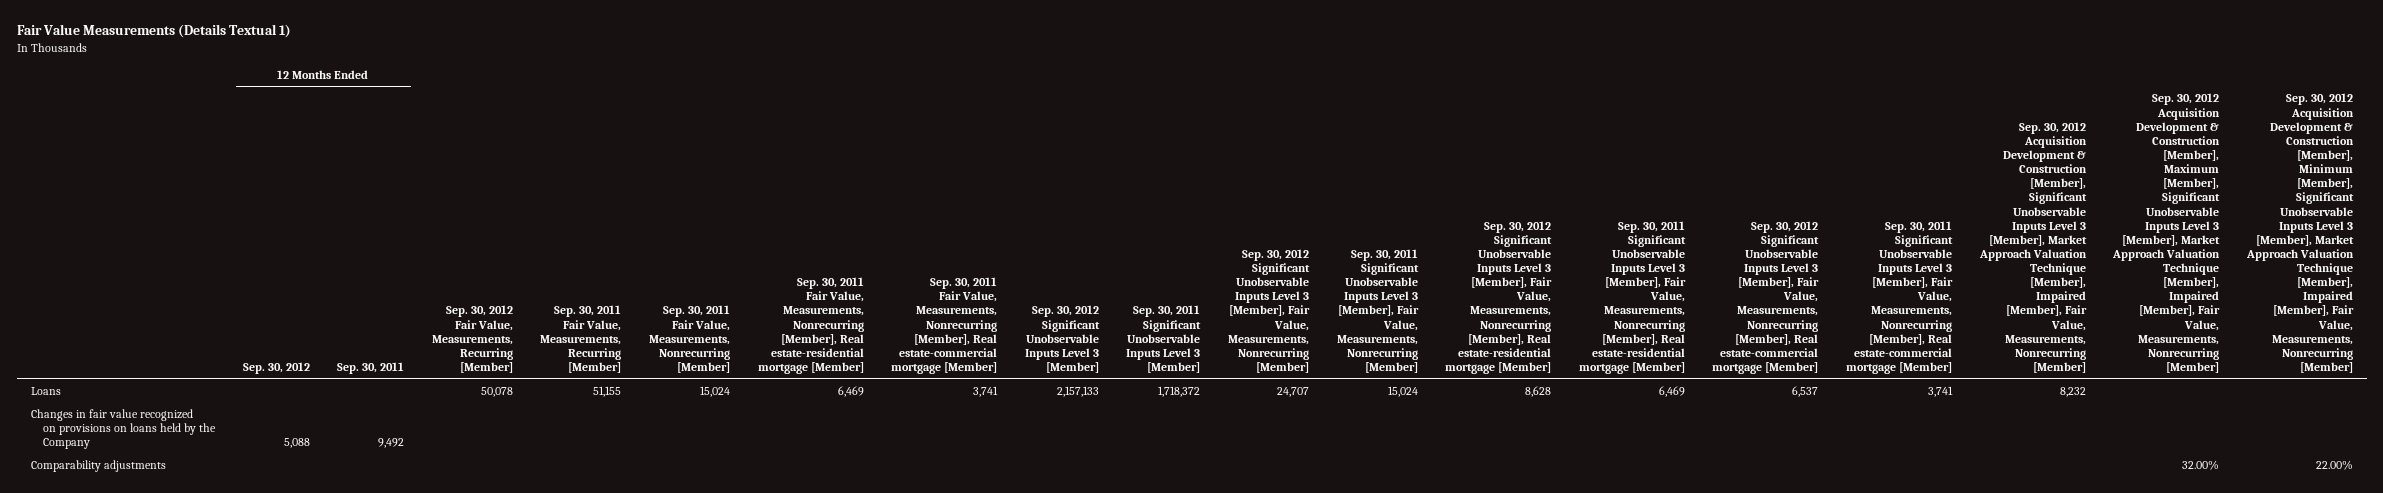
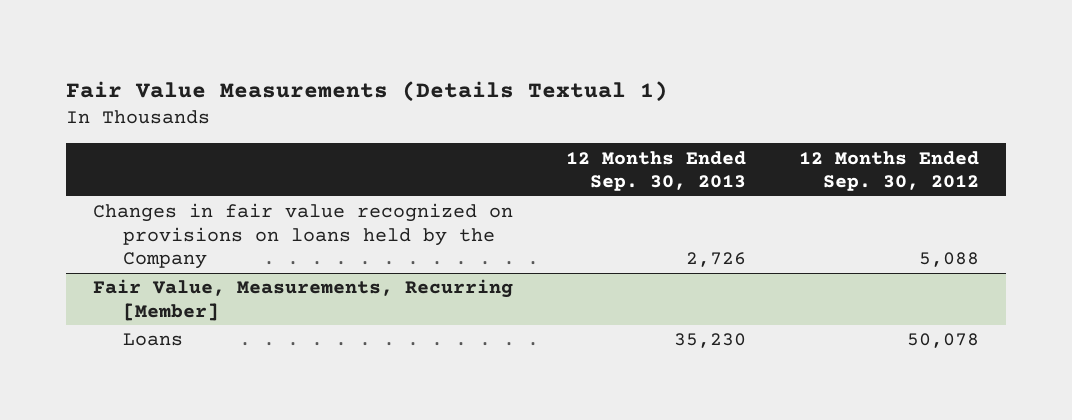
- | 12 Months Ended Sep. 30, 2012 | 12 Months Ended Sep. 30, 2011 | Sep. 30, 2012 Fair Value, Measurements, Recurring [Member] | Sep. 30, 2011 Fair Value, Measurements, Recurring [Member] | Sep. 30, 2011 Fair Value, Measurements, Nonrecurring [Member] | Sep. 30, 2011 Fair Value, Measurements, Nonrecurring [Member], Real estate-residential mortgage [Member] | Sep. 30, 2011 Fair Value, Measurements, Nonrecurring [Member], Real estate-commercial mortgage [Member] | Sep. 30, 2012 Significant Unobservable Inputs Level 3 [Member] | Sep. 30, 2011 Significant Unobservable Inputs Level 3 [Member] | Sep. 30, 2012 Significant Unobservable Inputs Level 3 [Member], Fair Value, Measurements, Nonrecurring [Member] | Sep. 30, 2011 Significant Unobservable Inputs Level 3 [Member], Fair Value, Measurements, Nonrecurring [Member] | Sep. 30, 2012 Significant Unobservable Inputs Level 3 [Member], Fair Value, Measurements, Nonrecurring [Member], Real estate-residential mortgage [Member] | Sep. 30, 2011 Significant Unobservable Inputs Level 3 [Member], Fair Value, Measurements, Nonrecurring [Member], Real estate-residential mortgage [Member] | Sep. 30, 2012 Significant Unobservable Inputs Level 3 [Member], Fair Value, Measurements, Nonrecurring [Member], Real estate-commercial mortgage [Member] | Sep. 30, 2011 Significant Unobservable Inputs Level 3 [Member], Fair Value, Measurements, Nonrecurring [Member], Real estate-commercial mortgage [Member] | Sep. 30, 2012 Acquisition Development & Construction [Member], Significant Unobservable Inputs Level 3 [Member], Market Approach Valuation Technique [Member], Impaired [Member], Fair Value, Measurements, Nonrecurring [Member] | Sep. 30, 2012 Acquisition Development & Construction [Member], Maximum [Member], Significant Unobservable Inputs Level 3 [Member], Market Approach Valuation Technique [Member], Impaired [Member], Fair Value, Measurements, Nonrecurring [Member] | Sep. 30, 2012 Acquisition Development & Construction [Member], Minimum [Member], Significant Unobservable Inputs Level 3 [Member], Market Approach Valuation Technique [Member], Impaired [Member], Fair Value, Measurements, Nonrecurring [Member]
+ | 12 Months Ended Sep. 30, 2013 | 12 Months Ended Sep. 30, 2012
- Loans | | | 50,078 | 51,155 | 15,024 | 6,469 | 3,741 | 2,157,133 | 1,718,372 | 24,707 | 15,024 | 8,628 | 6,469 | 6,537 | 3,741 | 8,232 | |
- Comparability adjustments | | | | | | | | | | | | | | | | | 32.00% | 22.00%
+ Fair Value, Measurements, Recurring [Member]
+ Loans | 35,230 | 50,078

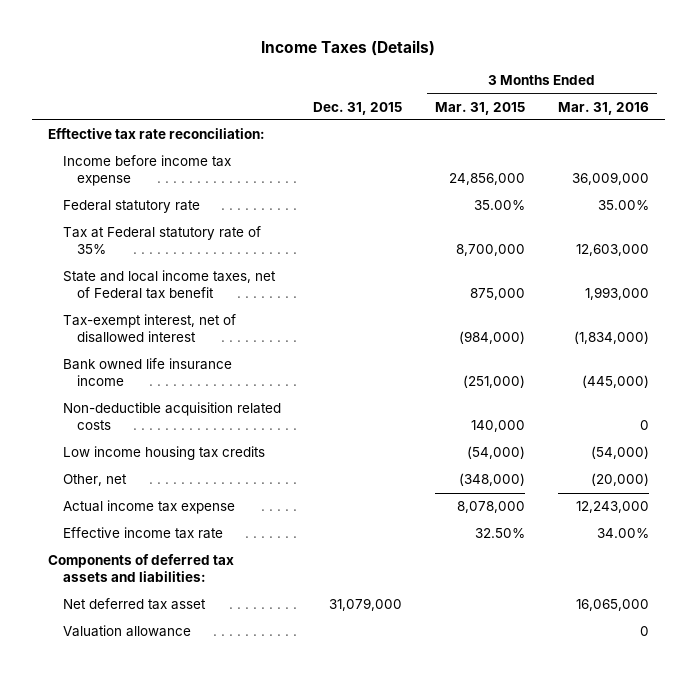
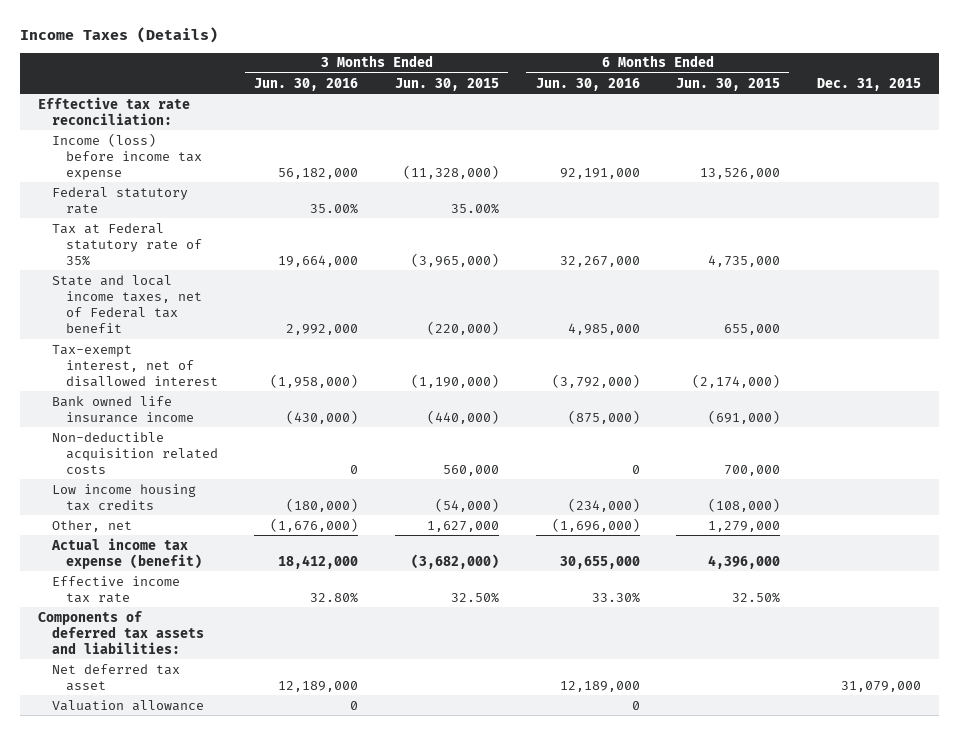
- | Dec. 31, 2015 | 3 Months Ended Mar. 31, 2015 | 3 Months Ended Mar. 31, 2016
+ | 3 Months Ended Jun. 30, 2016 | 3 Months Ended Jun. 30, 2015 | 6 Months Ended Jun. 30, 2016 | 6 Months Ended Jun. 30, 2015 | Dec. 31, 2015
- Income before income tax expense | | 24,856,000 | 36,009,000
+ Income (loss) before income tax expense | 56,182,000 | (11,328,000) | 92,191,000 | 13,526,000 |
- Actual income tax expense | | 8,078,000 | 12,243,000
+ Actual income tax expense (benefit) | 18,412,000 | (3,682,000) | 30,655,000 | 4,396,000 |

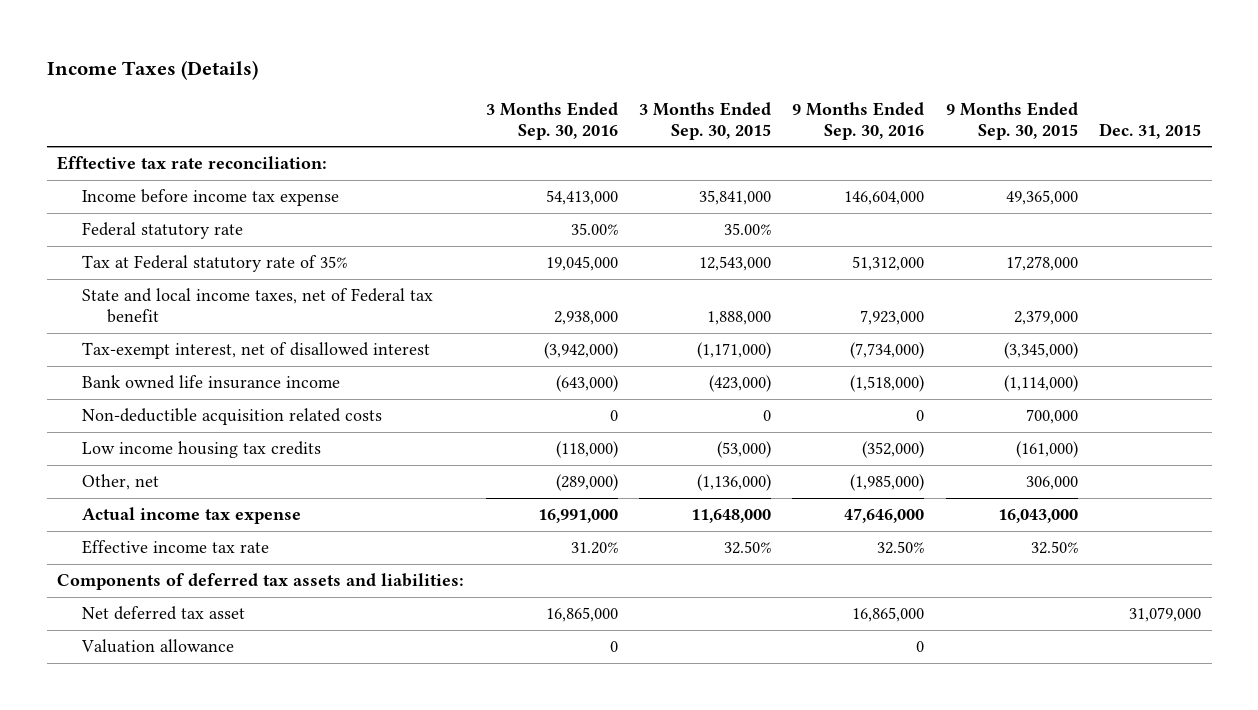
- | 3 Months Ended Jun. 30, 2016 | 3 Months Ended Jun. 30, 2015 | 6 Months Ended Jun. 30, 2016 | 6 Months Ended Jun. 30, 2015 | Dec. 31, 2015
+ | 3 Months Ended Sep. 30, 2016 | 3 Months Ended Sep. 30, 2015 | 9 Months Ended Sep. 30, 2016 | 9 Months Ended Sep. 30, 2015 | Dec. 31, 2015
- Income (loss) before income tax expense | 56,182,000 | (11,328,000) | 92,191,000 | 13,526,000 |
+ Income before income tax expense | 54,413,000 | 35,841,000 | 146,604,000 | 49,365,000 |
- Actual income tax expense (benefit) | 18,412,000 | (3,682,000) | 30,655,000 | 4,396,000 |
+ Actual income tax expense | 16,991,000 | 11,648,000 | 47,646,000 | 16,043,000 |

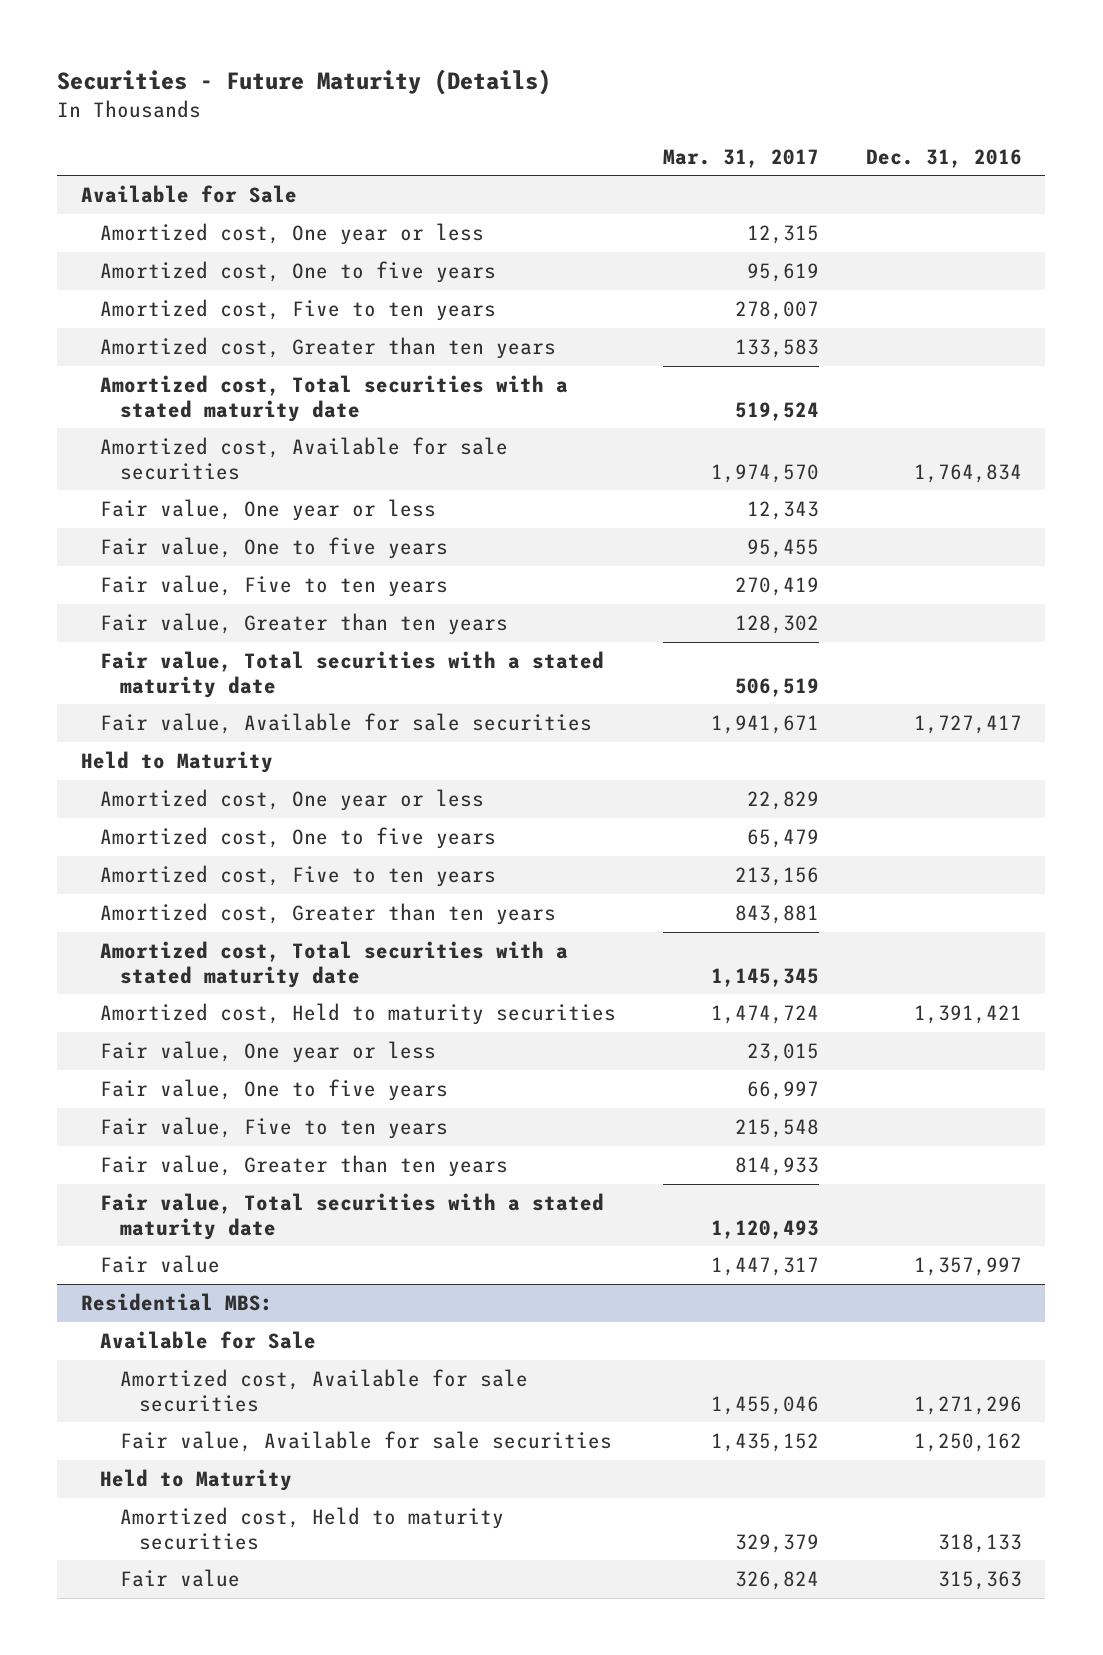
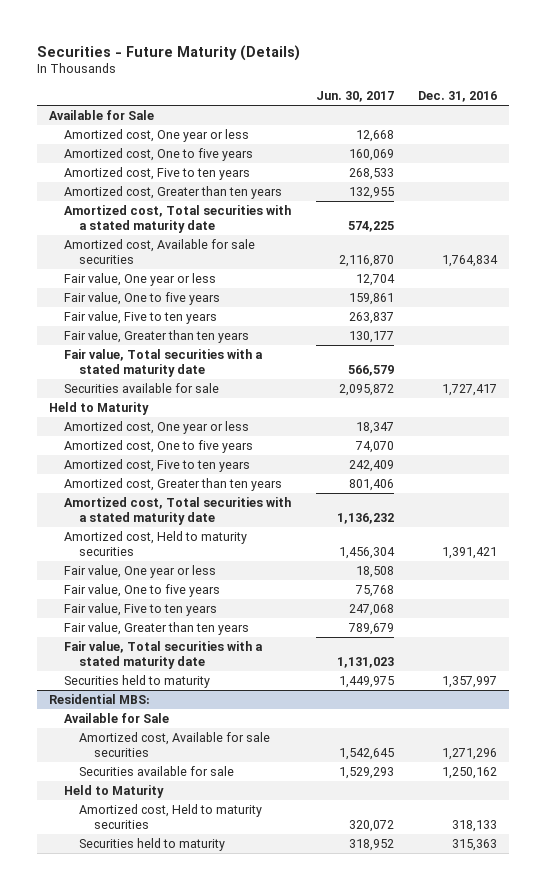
- | Mar. 31, 2017 | Dec. 31, 2016
+ | Jun. 30, 2017 | Dec. 31, 2016
- Fair value, Available for sale securities | 1,941,671 | 1,727,417
+ Securities available for sale | 2,095,872 | 1,727,417
- Fair value | 1,447,317 | 1,357,997
+ Securities held to maturity | 1,449,975 | 1,357,997
@ Residential MBS:
- Fair value, Available for sale securities | 1,435,152 | 1,250,162
+ Securities available for sale | 1,529,293 | 1,250,162
- Fair value | 326,824 | 315,363
+ Securities held to maturity | 318,952 | 315,363

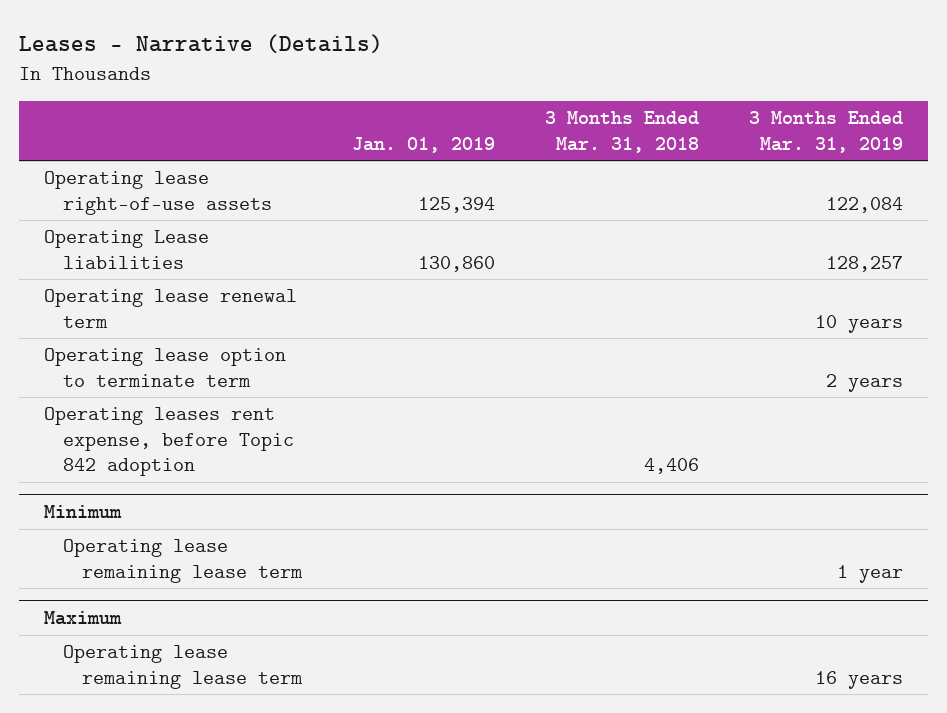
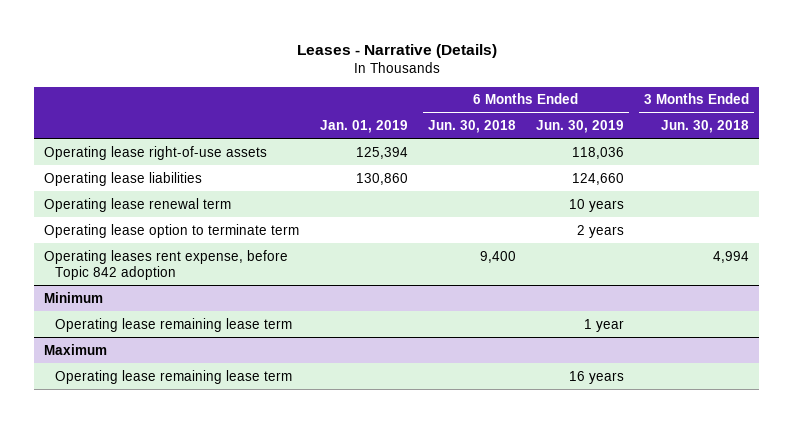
- | Jan. 01, 2019 | 3 Months Ended Mar. 31, 2018 | 3 Months Ended Mar. 31, 2019
+ | Jan. 01, 2019 | 6 Months Ended Jun. 30, 2018 | 6 Months Ended Jun. 30, 2019 | 3 Months Ended Jun. 30, 2018
- Operating Lease liabilities | 130,860 | | 128,257
+ Operating lease liabilities | 130,860 | | 124,660 |

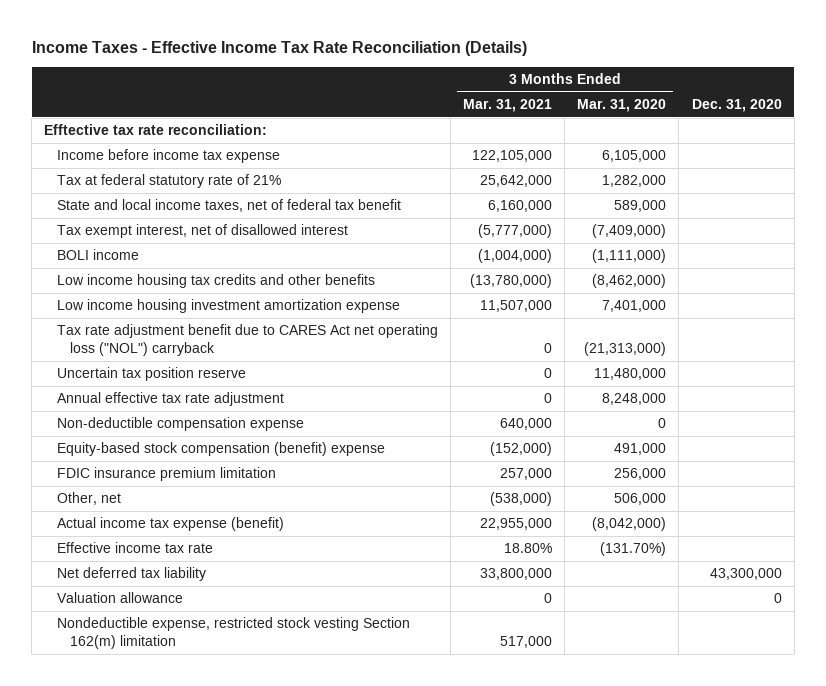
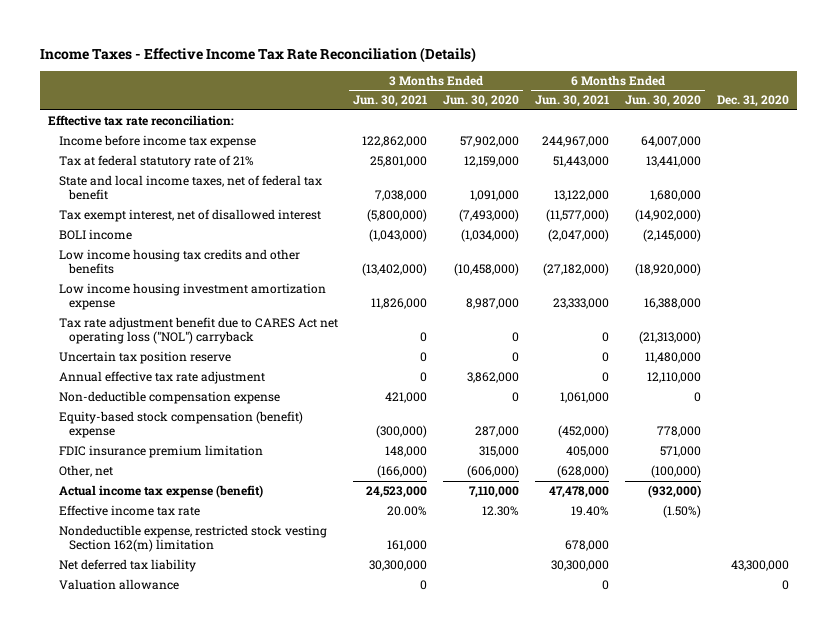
- | 3 Months Ended Mar. 31, 2021 | 3 Months Ended Mar. 31, 2020 | Dec. 31, 2020
+ | 3 Months Ended Jun. 30, 2021 | 3 Months Ended Jun. 30, 2020 | 6 Months Ended Jun. 30, 2021 | 6 Months Ended Jun. 30, 2020 | Dec. 31, 2020
moved up: Nondeductible expense, restricted stock vesting Section 162(m) limitation | 161,000 | | 678,000 | |

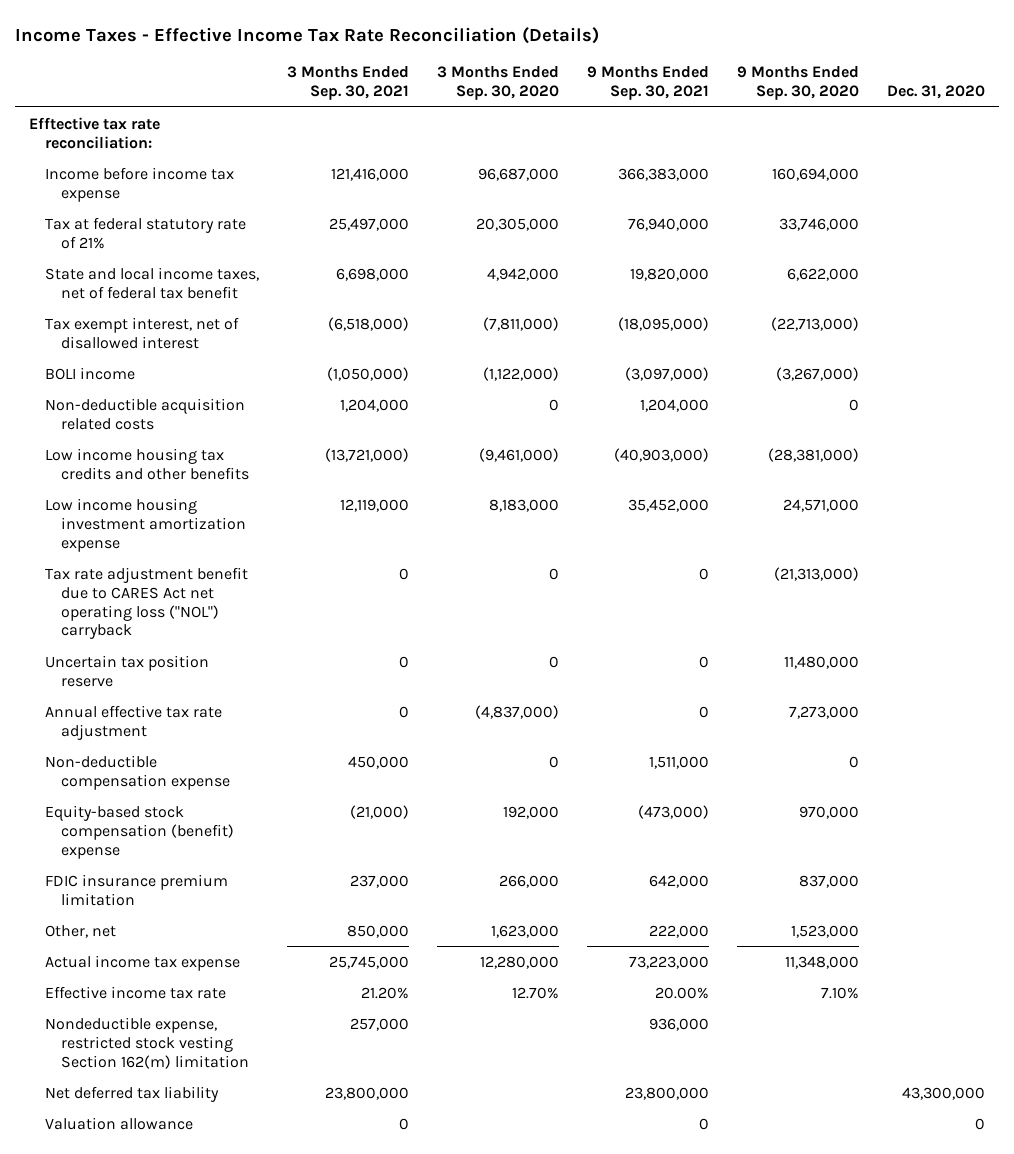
- | 3 Months Ended Jun. 30, 2021 | 3 Months Ended Jun. 30, 2020 | 6 Months Ended Jun. 30, 2021 | 6 Months Ended Jun. 30, 2020 | Dec. 31, 2020
+ | 3 Months Ended Sep. 30, 2021 | 3 Months Ended Sep. 30, 2020 | 9 Months Ended Sep. 30, 2021 | 9 Months Ended Sep. 30, 2020 | Dec. 31, 2020
+ Non-deductible acquisition related costs | 1,204,000 | 0 | 1,204,000 | 0 |
- Actual income tax expense (benefit) | 24,523,000 | 7,110,000 | 47,478,000 | (932,000) |
+ Actual income tax expense | 25,745,000 | 12,280,000 | 73,223,000 | 11,348,000 |

